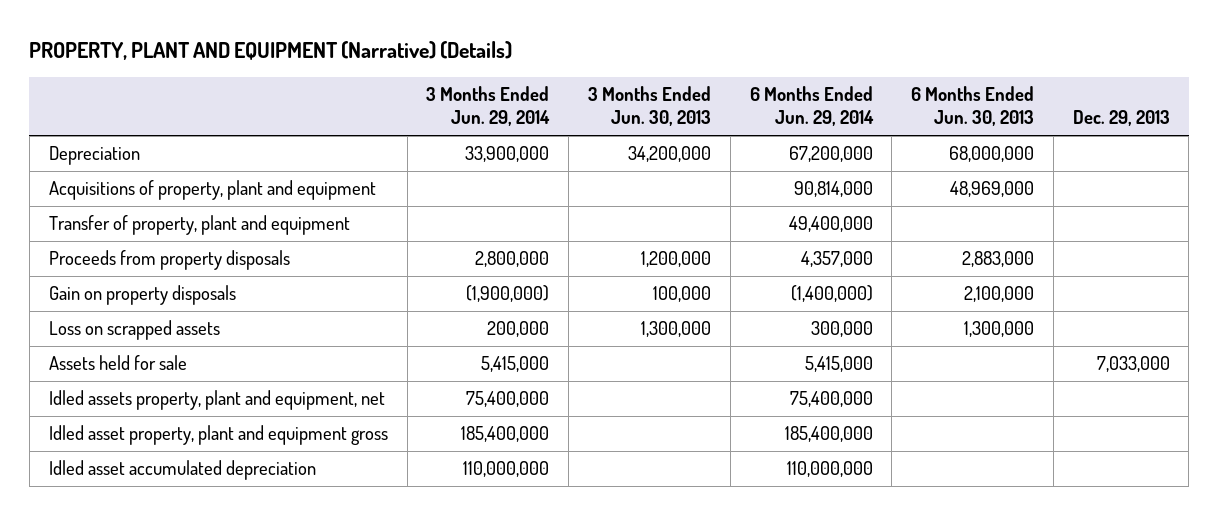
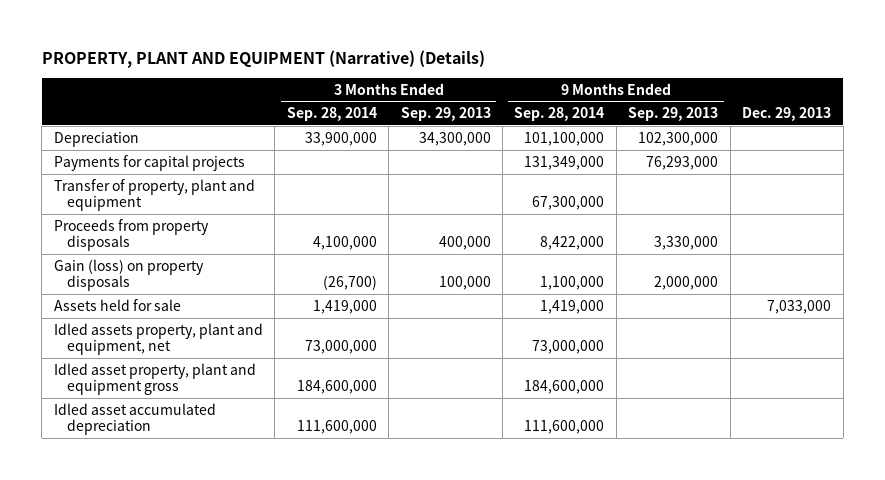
- | 3 Months Ended Jun. 29, 2014 | 3 Months Ended Jun. 30, 2013 | 6 Months Ended Jun. 29, 2014 | 6 Months Ended Jun. 30, 2013 | Dec. 29, 2013
+ | 3 Months Ended Sep. 28, 2014 | 3 Months Ended Sep. 29, 2013 | 9 Months Ended Sep. 28, 2014 | 9 Months Ended Sep. 29, 2013 | Dec. 29, 2013
- Acquisitions of property, plant and equipment | | | 90,814,000 | 48,969,000 |
+ Payments for capital projects | | | 131,349,000 | 76,293,000 |
- Gain on property disposals | (1,900,000) | 100,000 | (1,400,000) | 2,100,000 |
- Loss on scrapped assets | 200,000 | 1,300,000 | 300,000 | 1,300,000 |
+ Gain (loss) on property disposals | (26,700) | 100,000 | 1,100,000 | 2,000,000 |

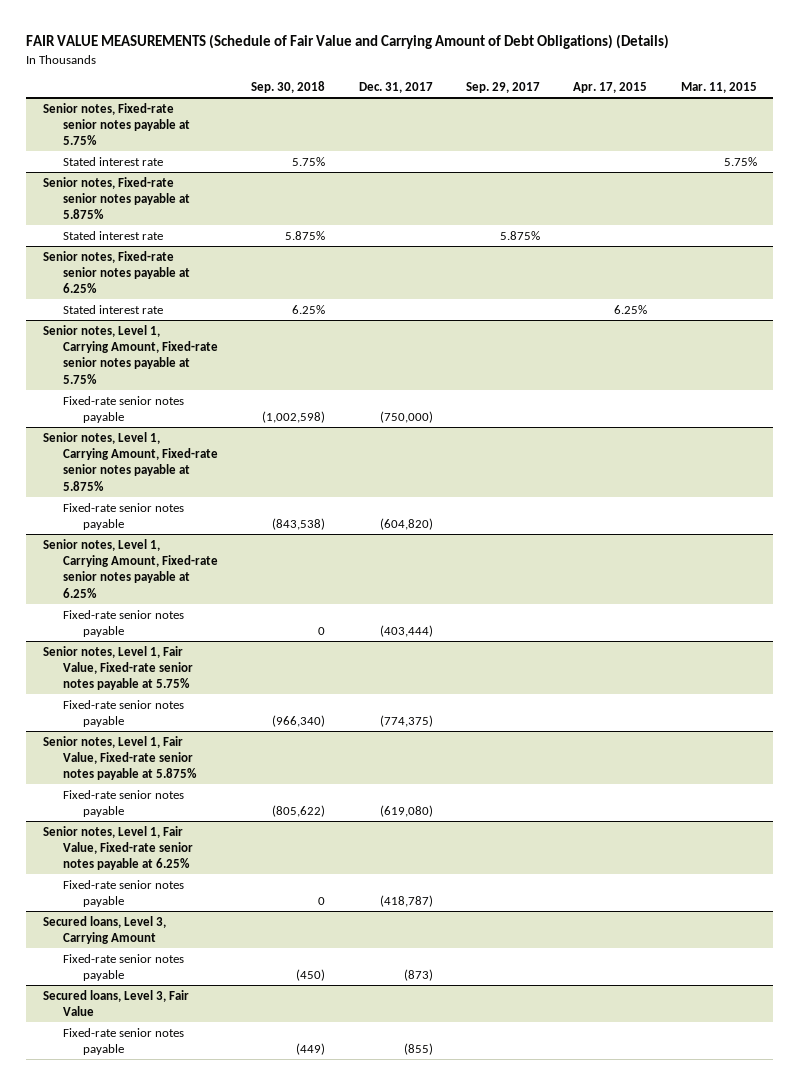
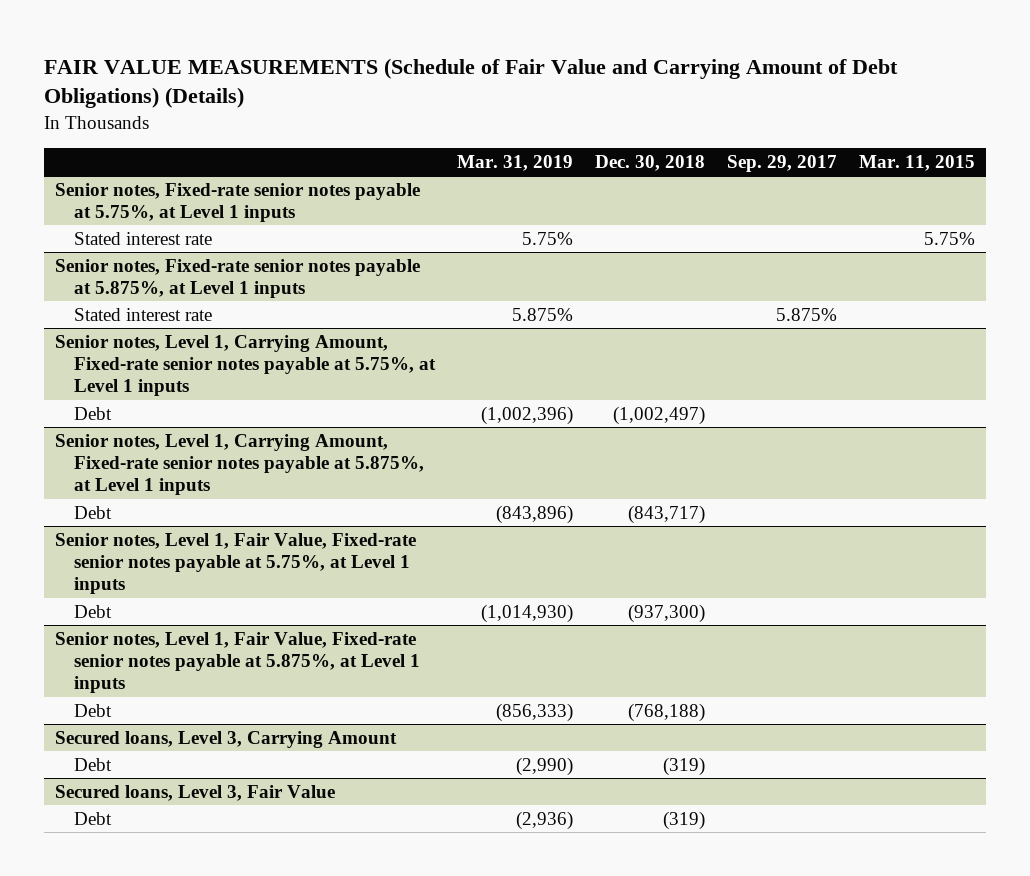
- | Sep. 30, 2018 | Dec. 31, 2017 | Sep. 29, 2017 | Apr. 17, 2015 | Mar. 11, 2015
+ | Mar. 31, 2019 | Dec. 30, 2018 | Sep. 29, 2017 | Mar. 11, 2015
- Senior notes, Fixed-rate senior notes payable at 5.75%
+ Senior notes, Fixed-rate senior notes payable at 5.75%, at Level 1 inputs
- Senior notes, Fixed-rate senior notes payable at 5.875%
+ Senior notes, Fixed-rate senior notes payable at 5.875%, at Level 1 inputs
- Senior notes, Fixed-rate senior notes payable at 6.25%
- Stated interest rate | 6.25% | | | 6.25% |
- Senior notes, Level 1, Carrying Amount, Fixed-rate senior notes payable at 5.75%
- Fixed-rate senior notes payable | (1,002,598) | (750,000) | | |
- Senior notes, Level 1, Carrying Amount, Fixed-rate senior notes payable at 5.875%
- Fixed-rate senior notes payable | (843,538) | (604,820) | | |
- Senior notes, Level 1, Carrying Amount, Fixed-rate senior notes payable at 6.25%
- Fixed-rate senior notes payable | 0 | (403,444) | | |
- Senior notes, Level 1, Fair Value, Fixed-rate senior notes payable at 5.75%
- Fixed-rate senior notes payable | (966,340) | (774,375) | | |
- Senior notes, Level 1, Fair Value, Fixed-rate senior notes payable at 5.875%
- Fixed-rate senior notes payable | (805,622) | (619,080) | | |
- Senior notes, Level 1, Fair Value, Fixed-rate senior notes payable at 6.25%
- Fixed-rate senior notes payable | 0 | (418,787) | | |
+ Senior notes, Level 1, Carrying Amount, Fixed-rate senior notes payable at 5.75%, at Level 1 inputs
+ Debt | (1,002,396) | (1,002,497) | |
+ Senior notes, Level 1, Carrying Amount, Fixed-rate senior notes payable at 5.875%, at Level 1 inputs
+ Debt | (843,896) | (843,717) | |
+ Senior notes, Level 1, Fair Value, Fixed-rate senior notes payable at 5.75%, at Level 1 inputs
+ Debt | (1,014,930) | (937,300) | |
+ Senior notes, Level 1, Fair Value, Fixed-rate senior notes payable at 5.875%, at Level 1 inputs
+ Debt | (856,333) | (768,188) | |
@ Secured loans, Level 3, Carrying Amount
- Fixed-rate senior notes payable | (450) | (873) | | |
+ Debt | (2,990) | (319) | |
@ Secured loans, Level 3, Fair Value
- Fixed-rate senior notes payable | (449) | (855) | | |
+ Debt | (2,936) | (319) | |

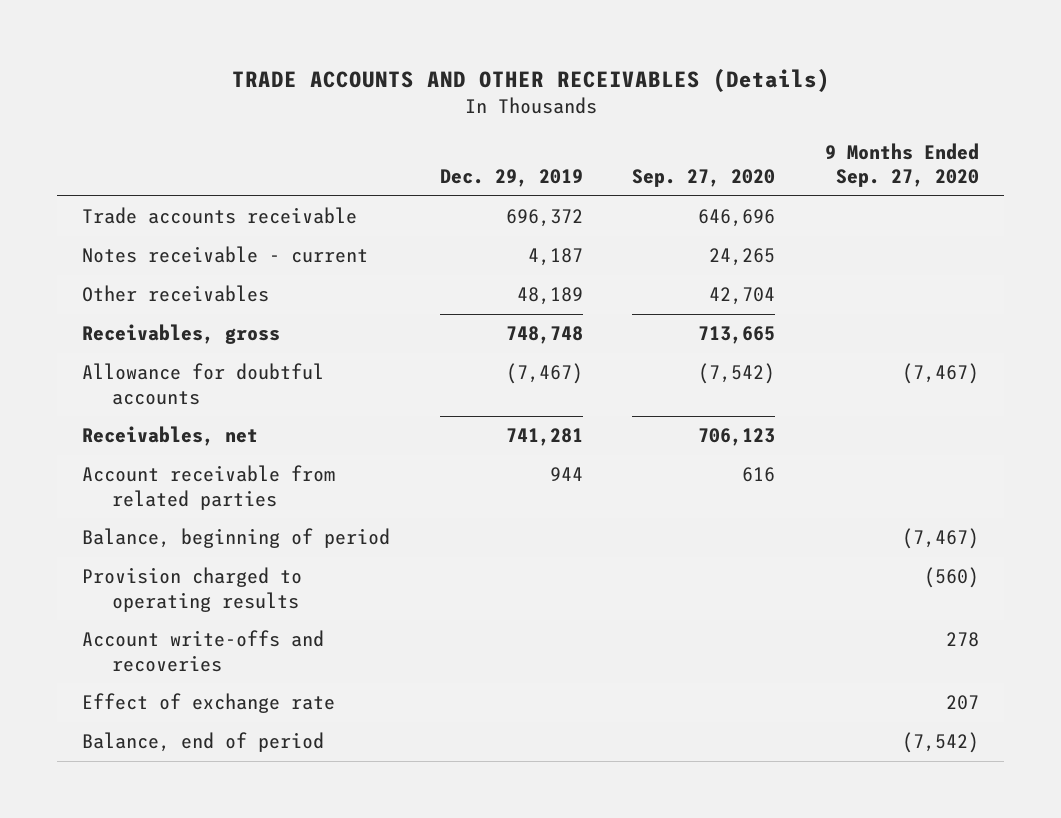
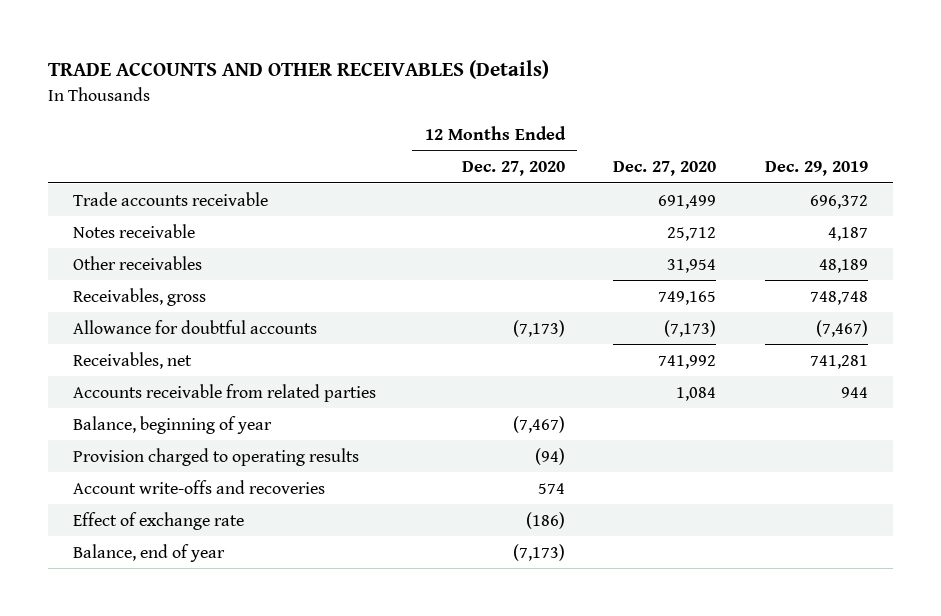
- | Dec. 29, 2019 | Sep. 27, 2020 | 9 Months Ended Sep. 27, 2020
+ | 12 Months Ended Dec. 27, 2020 | Dec. 27, 2020 | Dec. 29, 2019
- Notes receivable - current | 4,187 | 24,265 |
+ Notes receivable | | 25,712 | 4,187
- Account receivable from related parties | 944 | 616 |
- Balance, beginning of period | | | (7,467)
+ Accounts receivable from related parties | | 1,084 | 944
+ Balance, beginning of year | (7,467) | |
- Balance, end of period | | | (7,542)
+ Balance, end of year | (7,173) | |

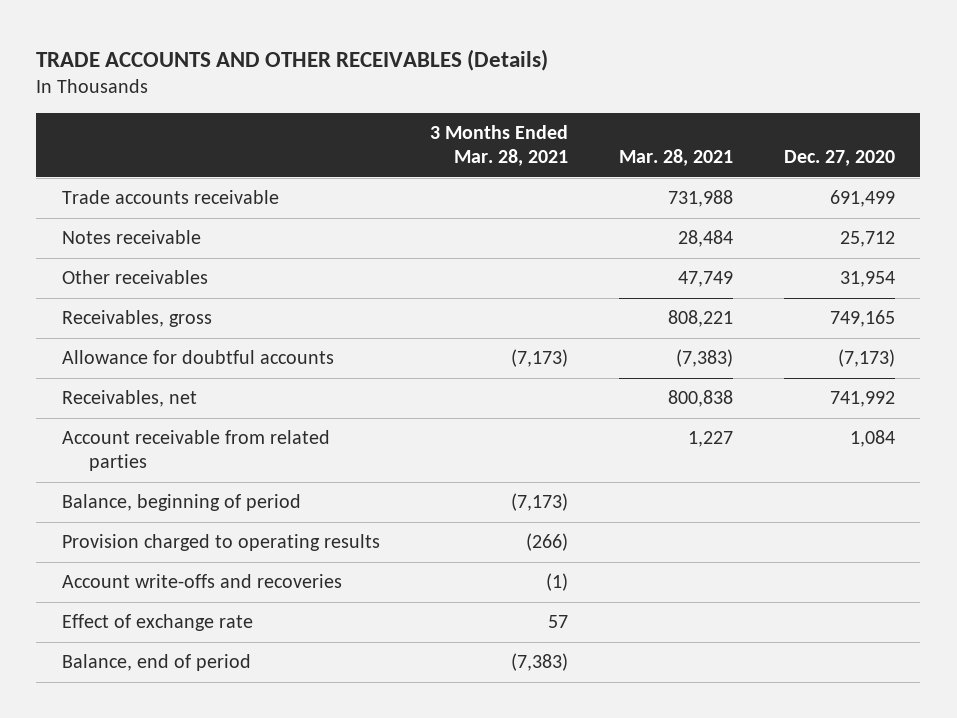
- | 12 Months Ended Dec. 27, 2020 | Dec. 27, 2020 | Dec. 29, 2019
+ | 3 Months Ended Mar. 28, 2021 | Mar. 28, 2021 | Dec. 27, 2020
- Accounts receivable from related parties | | 1,084 | 944
- Balance, beginning of year | (7,467) | |
+ Account receivable from related parties | | 1,227 | 1,084
+ Balance, beginning of period | (7,173) | |
- Balance, end of year | (7,173) | |
+ Balance, end of period | (7,383) | |

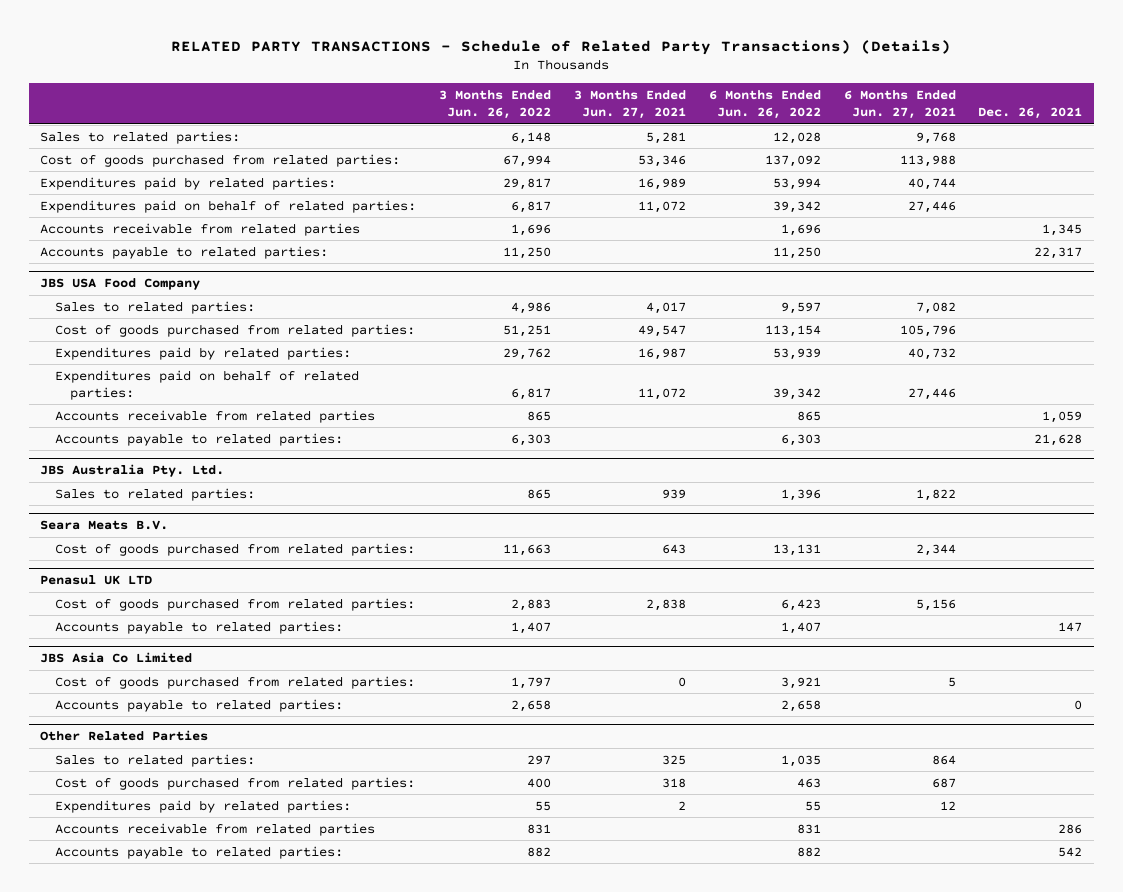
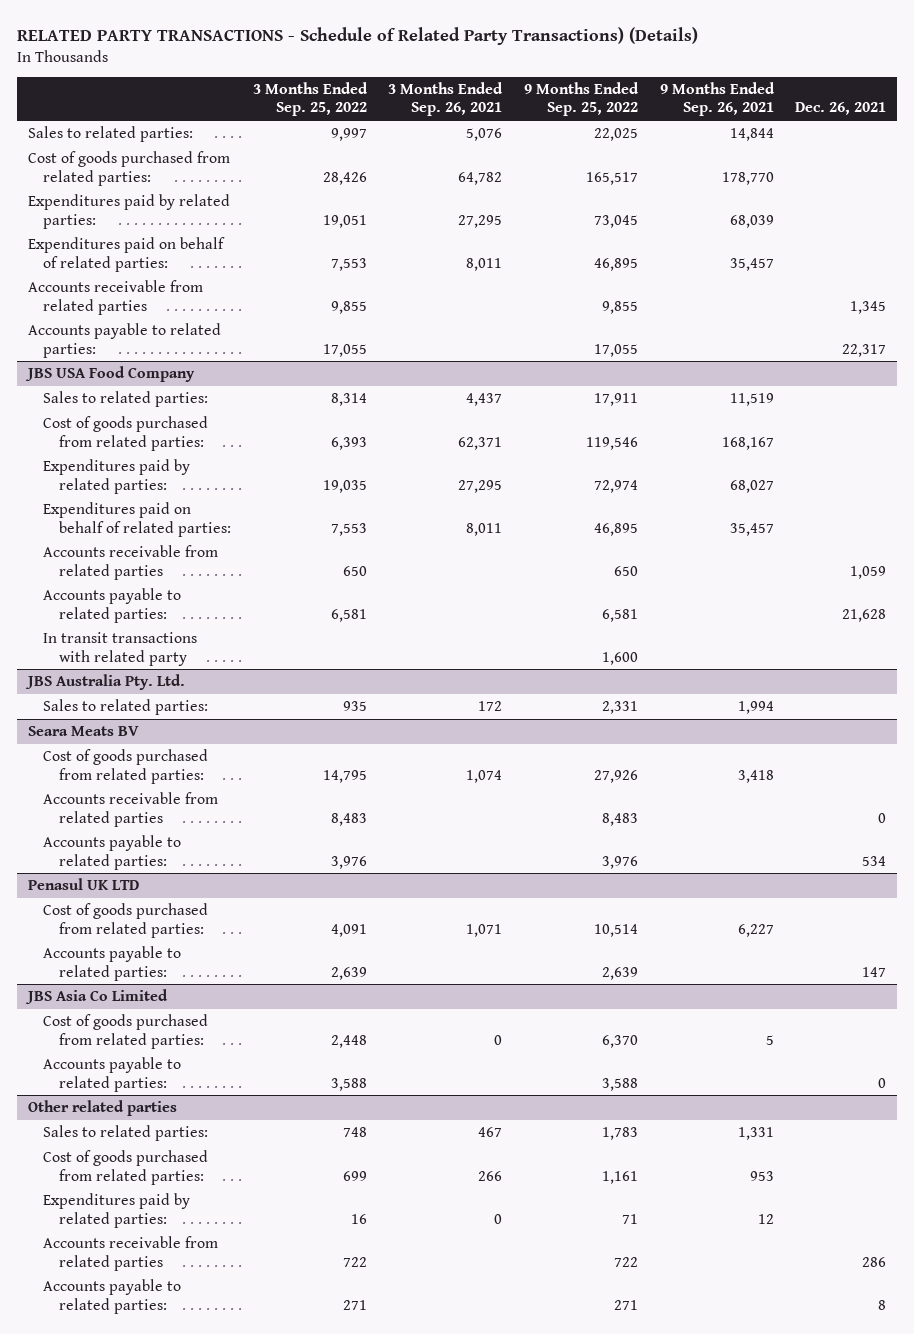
- | 3 Months Ended Jun. 26, 2022 | 3 Months Ended Jun. 27, 2021 | 6 Months Ended Jun. 26, 2022 | 6 Months Ended Jun. 27, 2021 | Dec. 26, 2021
+ | 3 Months Ended Sep. 25, 2022 | 3 Months Ended Sep. 26, 2021 | 9 Months Ended Sep. 25, 2022 | 9 Months Ended Sep. 26, 2021 | Dec. 26, 2021
@ JBS USA Food Company
+ In transit transactions with related party | | | 1,600 | |
- Seara Meats B.V.
+ Seara Meats BV
+ Accounts receivable from related parties | 8,483 | | 8,483 | | 0
+ Accounts payable to related parties: | 3,976 | | 3,976 | | 534
- Other Related Parties
+ Other related parties
- Accounts payable to related parties: | 882 | | 882 | | 542
+ Accounts payable to related parties: | 271 | | 271 | | 8

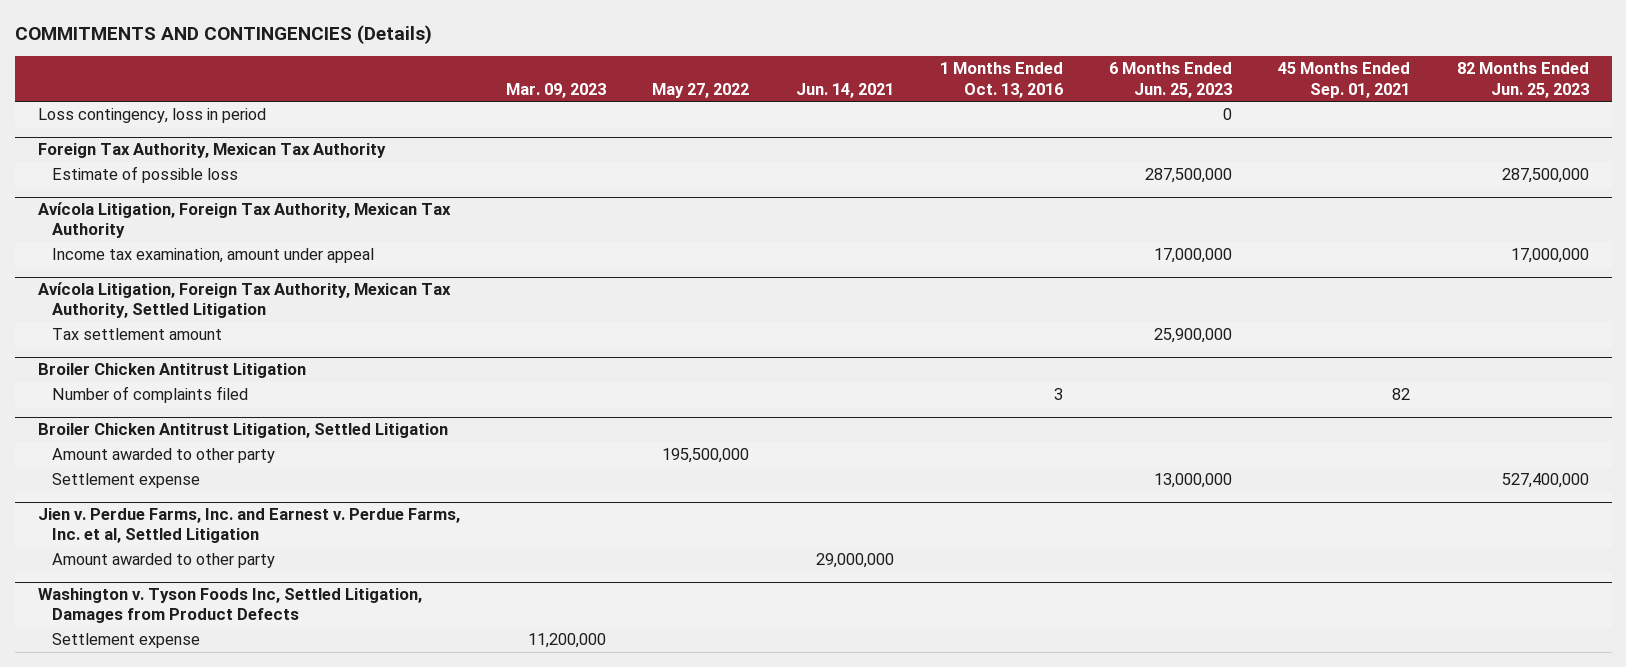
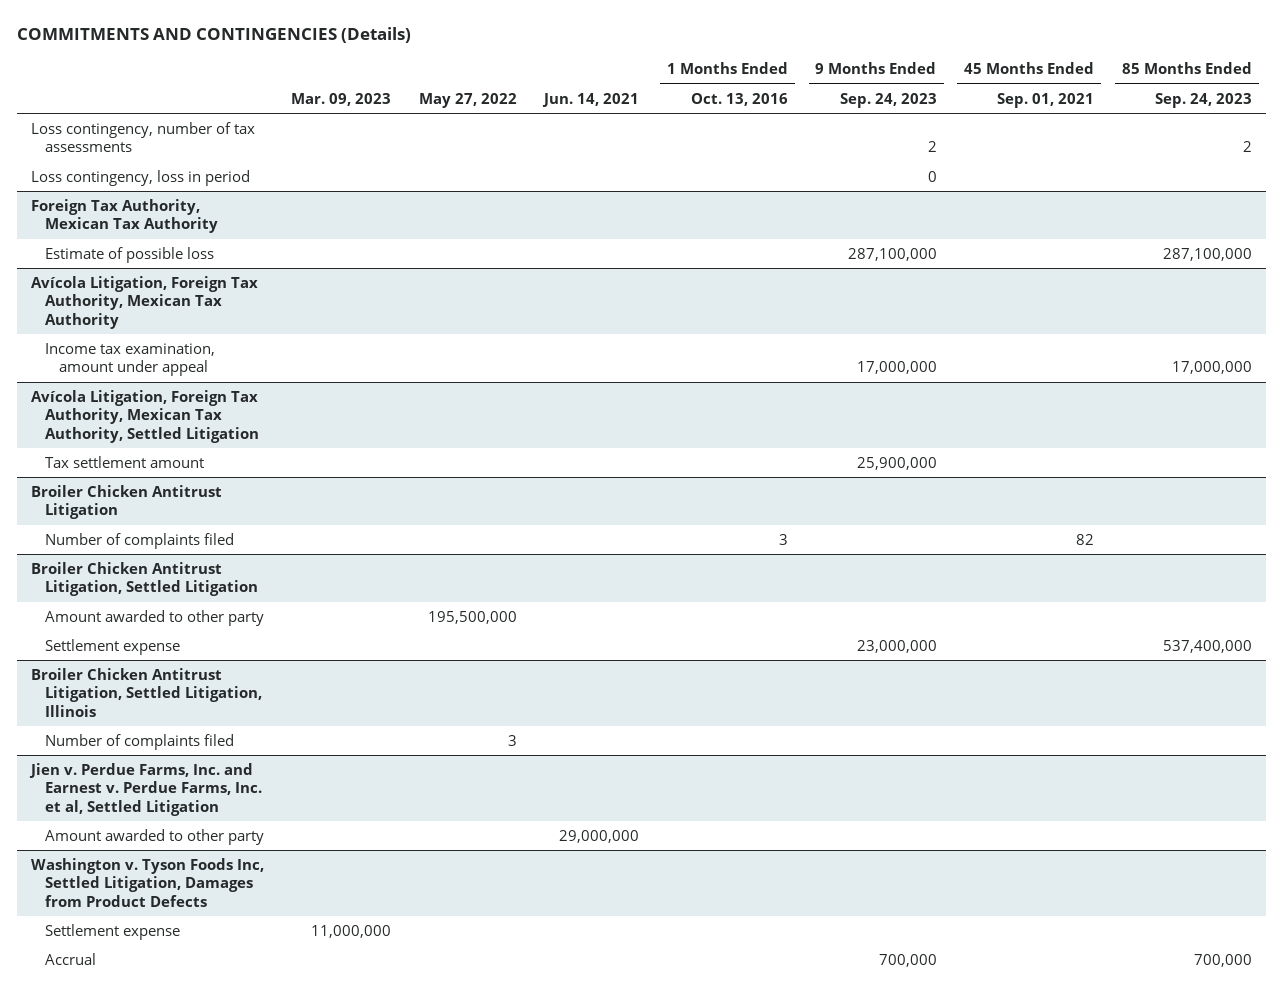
- | Mar. 09, 2023 | May 27, 2022 | Jun. 14, 2021 | 1 Months Ended Oct. 13, 2016 | 6 Months Ended Jun. 25, 2023 | 45 Months Ended Sep. 01, 2021 | 82 Months Ended Jun. 25, 2023
+ | Mar. 09, 2023 | May 27, 2022 | Jun. 14, 2021 | 1 Months Ended Oct. 13, 2016 | 9 Months Ended Sep. 24, 2023 | 45 Months Ended Sep. 01, 2021 | 85 Months Ended Sep. 24, 2023
+ Loss contingency, number of tax assessments | | | | | 2 | | 2
+ Broiler Chicken Antitrust Litigation, Settled Litigation, Illinois
+ Number of complaints filed | | 3 | | | | |
@ Washington v. Tyson Foods Inc, Settled Litigation, Damages from Product Defects
- Settlement expense | 11,200,000 | | | | | |
+ Settlement expense | 11,000,000 | | | | | |
+ Accrual | | | | | 700,000 | | 700,000

